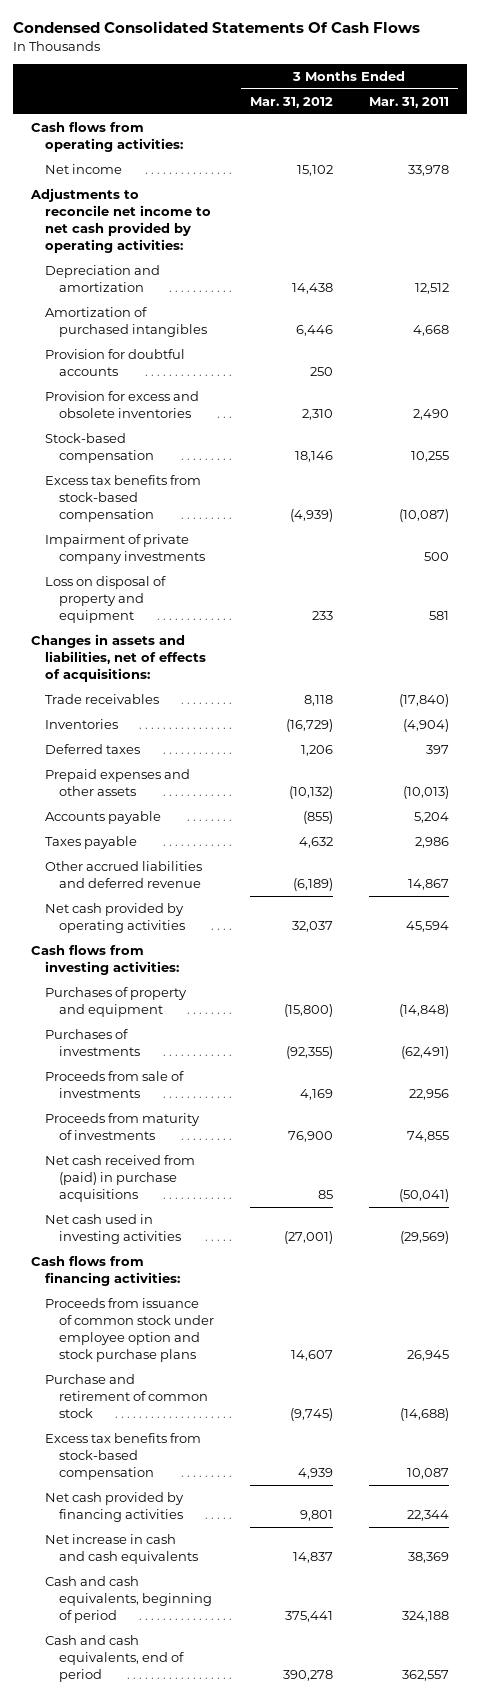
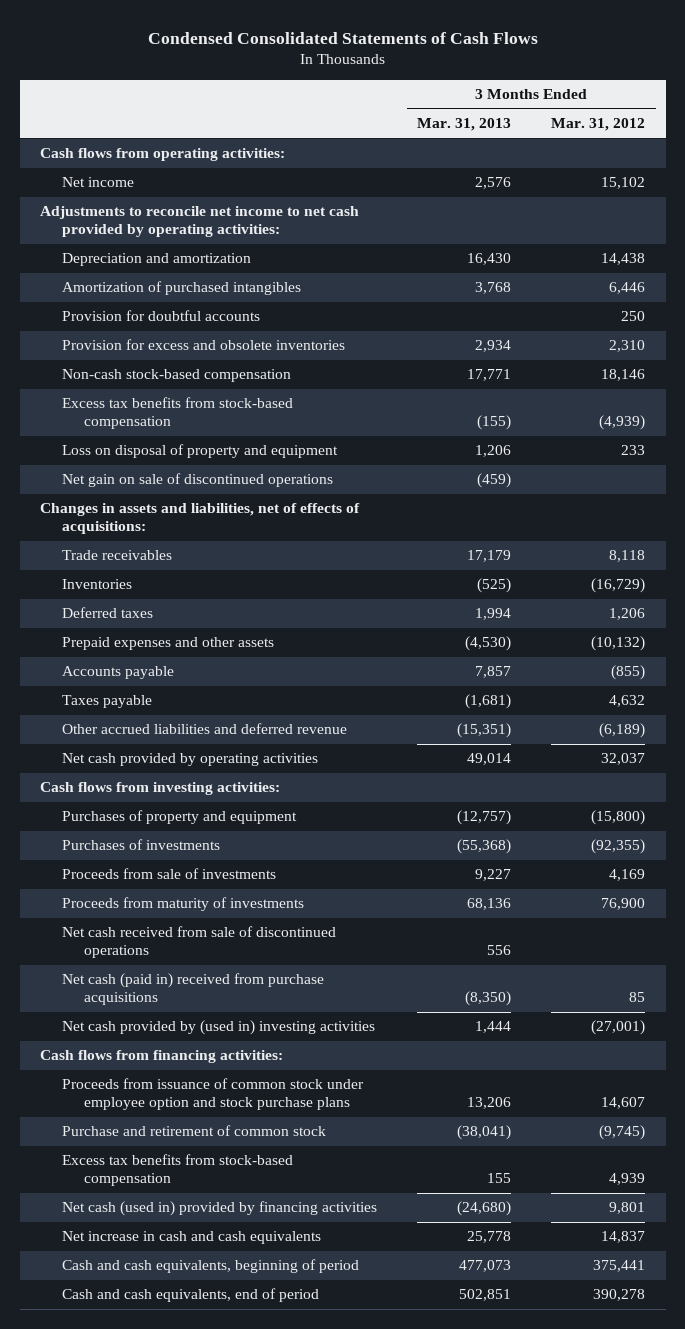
- Condensed Consolidated Statements Of Cash Flows
+ Condensed Consolidated Statements of Cash Flows
- | 3 Months Ended Mar. 31, 2012 | 3 Months Ended Mar. 31, 2011
+ | 3 Months Ended Mar. 31, 2013 | 3 Months Ended Mar. 31, 2012
- Stock-based compensation | 18,146 | 10,255
+ Non-cash stock-based compensation | 17,771 | 18,146
- Impairment of private company investments | | 500
+ Net gain on sale of discontinued operations | (459) |
- Net cash received from (paid) in purchase acquisitions | 85 | (50,041)
- Net cash used in investing activities | (27,001) | (29,569)
+ Net cash received from sale of discontinued operations | 556 |
+ Net cash (paid in) received from purchase acquisitions | (8,350) | 85
+ Net cash provided by (used in) investing activities | 1,444 | (27,001)
- Net cash provided by financing activities | 9,801 | 22,344
+ Net cash (used in) provided by financing activities | (24,680) | 9,801

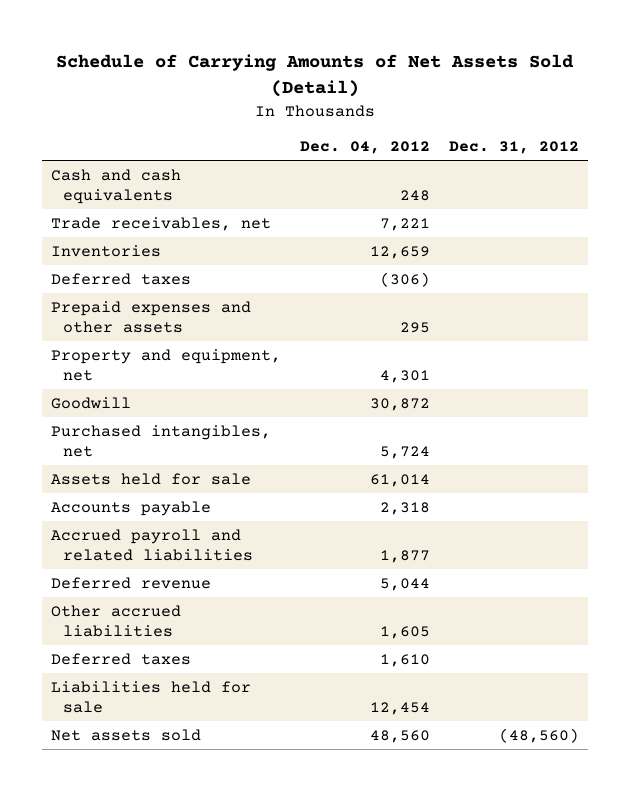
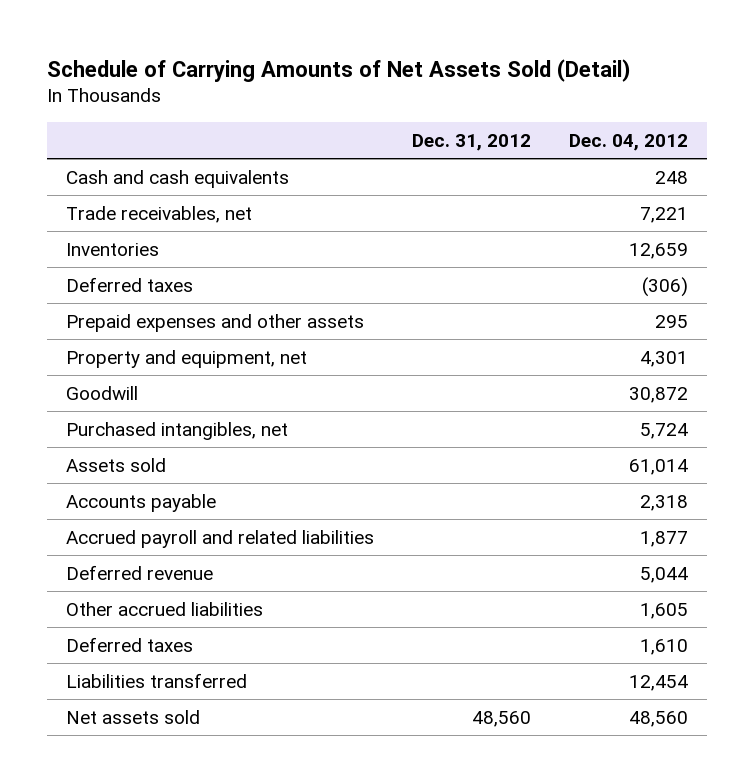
- | Dec. 04, 2012 | Dec. 31, 2012
+ | Dec. 31, 2012 | Dec. 04, 2012
- Assets held for sale | 61,014 |
+ Assets sold | | 61,014
- Liabilities held for sale | 12,454 |
- Net assets sold | 48,560 | (48,560)
+ Liabilities transferred | | 12,454
+ Net assets sold | 48,560 | 48,560

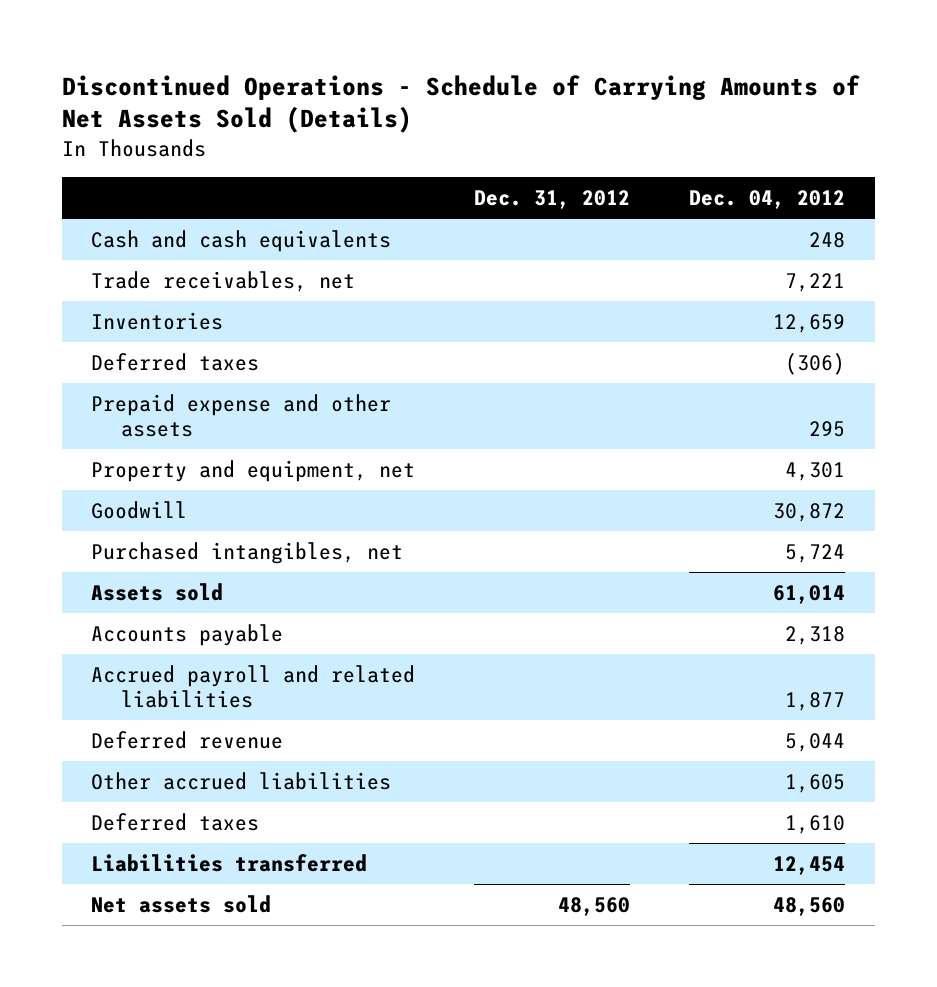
- Schedule of Carrying Amounts of Net Assets Sold (Detail)
+ Discontinued Operations - Schedule of Carrying Amounts of Net Assets Sold (Details)
- Prepaid expenses and other assets | | 295
+ Prepaid expense and other assets | | 295

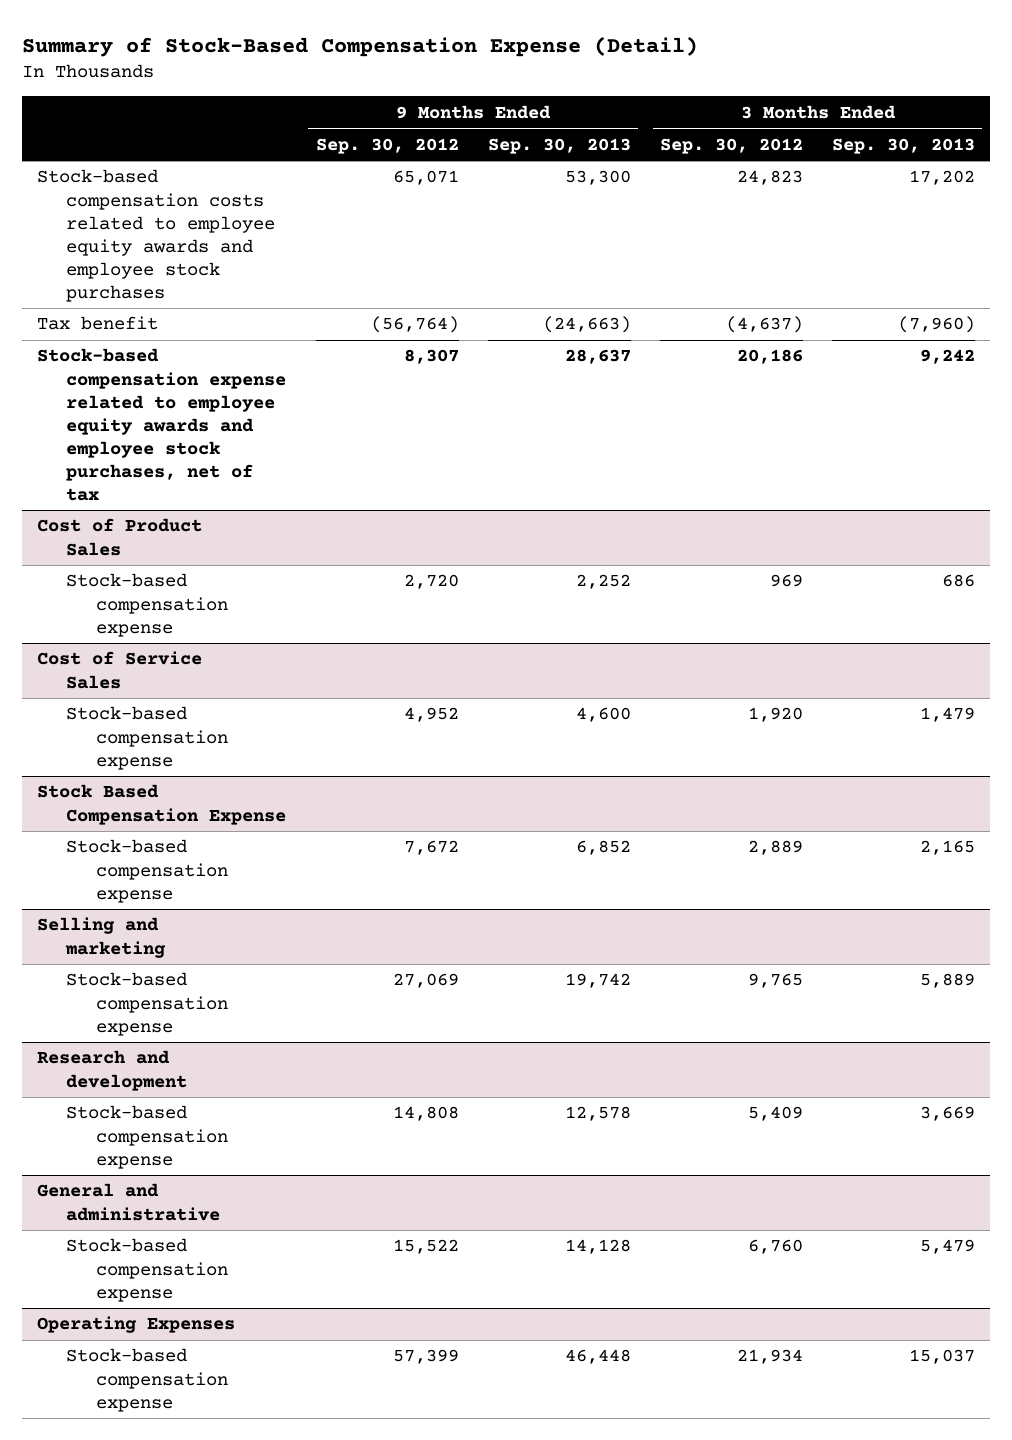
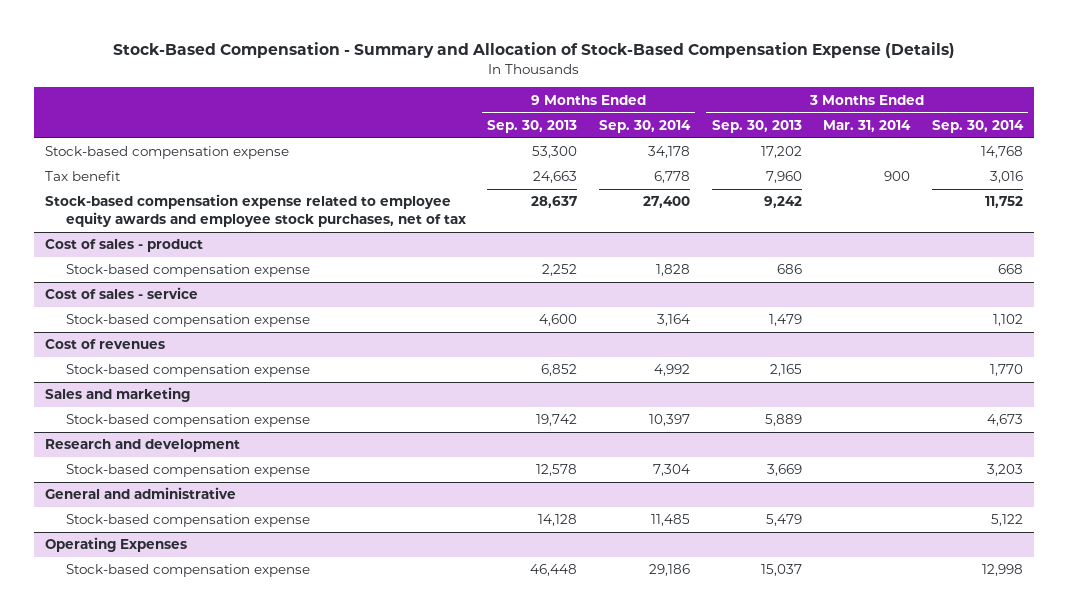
- Summary of Stock-Based Compensation Expense (Detail)
+ Stock-Based Compensation - Summary and Allocation of Stock-Based Compensation Expense (Details)
- | 9 Months Ended Sep. 30, 2012 | 9 Months Ended Sep. 30, 2013 | 3 Months Ended Sep. 30, 2012 | 3 Months Ended Sep. 30, 2013
+ | 9 Months Ended Sep. 30, 2013 | 9 Months Ended Sep. 30, 2014 | 3 Months Ended Sep. 30, 2013 | 3 Months Ended Mar. 31, 2014 | 3 Months Ended Sep. 30, 2014
- Stock-based compensation costs related to employee equity awards and employee stock purchases | 65,071 | 53,300 | 24,823 | 17,202
- Tax benefit | (56,764) | (24,663) | (4,637) | (7,960)
+ Stock-based compensation expense | 53,300 | 34,178 | 17,202 | | 14,768
+ Tax benefit | 24,663 | 6,778 | 7,960 | 900 | 3,016
- Cost of Product Sales
+ Cost of sales - product
- Cost of Service Sales
+ Cost of sales - service
- Stock Based Compensation Expense
+ Cost of revenues
- Selling and marketing
+ Sales and marketing

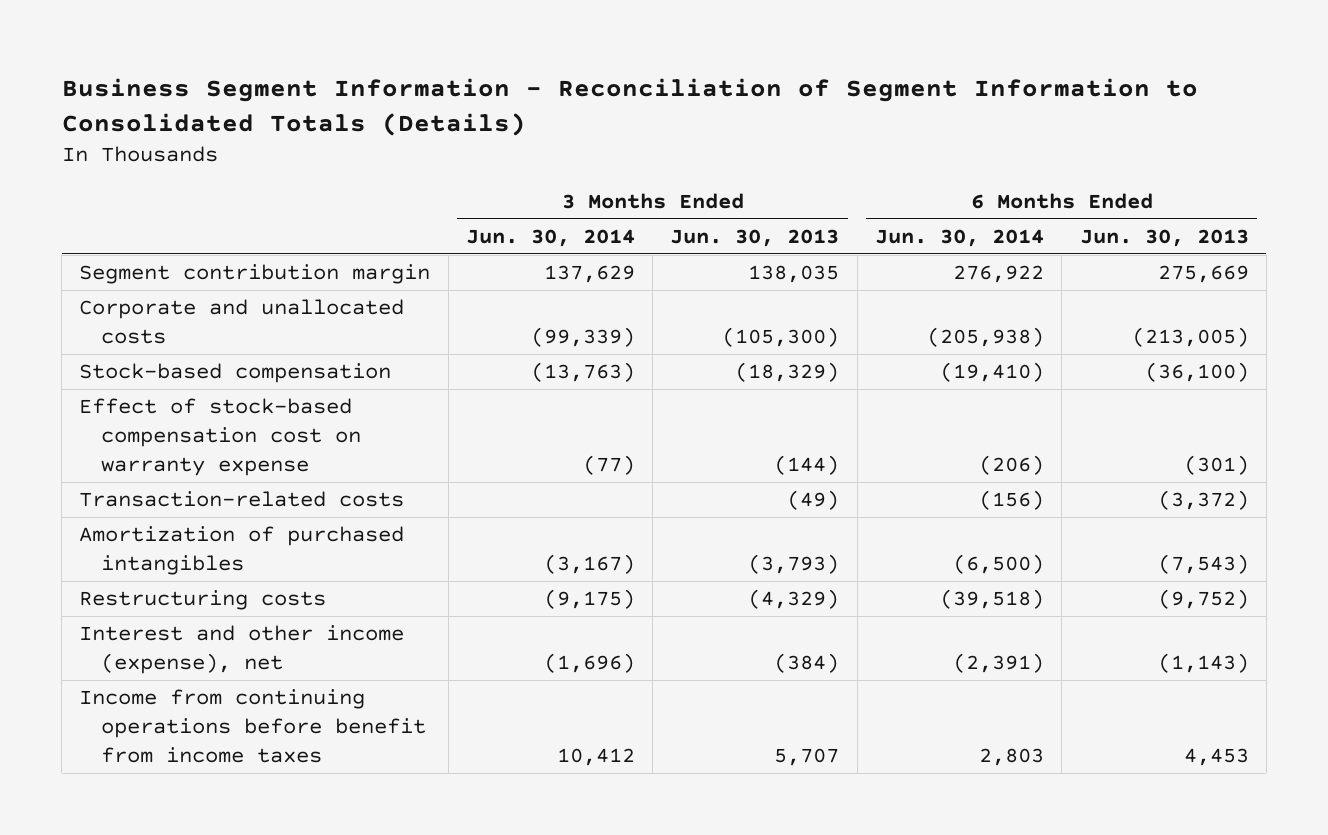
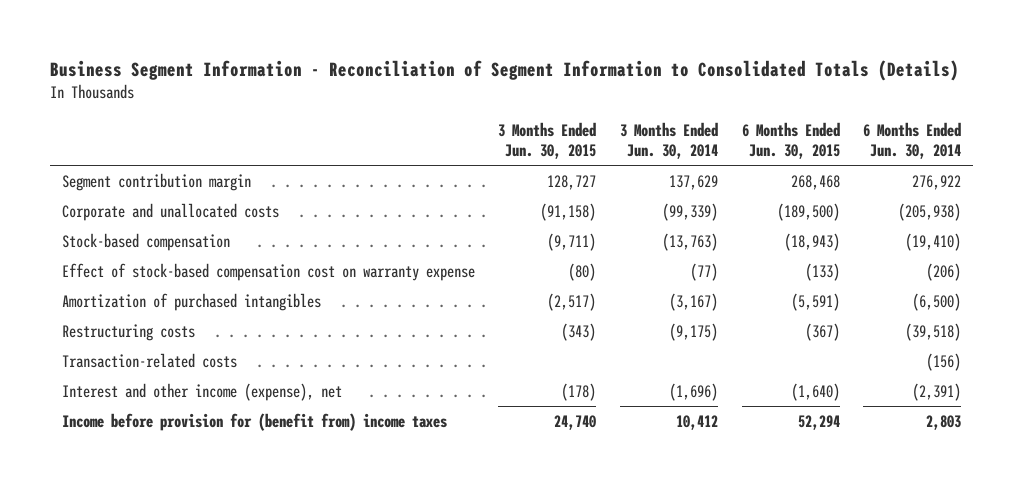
- | 3 Months Ended Jun. 30, 2014 | 3 Months Ended Jun. 30, 2013 | 6 Months Ended Jun. 30, 2014 | 6 Months Ended Jun. 30, 2013
+ | 3 Months Ended Jun. 30, 2015 | 3 Months Ended Jun. 30, 2014 | 6 Months Ended Jun. 30, 2015 | 6 Months Ended Jun. 30, 2014
moved down: Transaction-related costs | | | | (156)
- Income from continuing operations before benefit from income taxes | 10,412 | 5,707 | 2,803 | 4,453
+ Income before provision for (benefit from) income taxes | 24,740 | 10,412 | 52,294 | 2,803

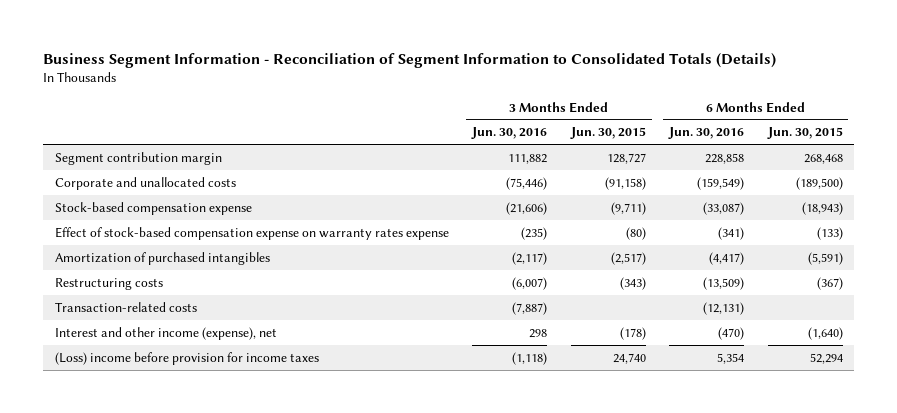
- | 3 Months Ended Jun. 30, 2015 | 3 Months Ended Jun. 30, 2014 | 6 Months Ended Jun. 30, 2015 | 6 Months Ended Jun. 30, 2014
+ | 3 Months Ended Jun. 30, 2016 | 3 Months Ended Jun. 30, 2015 | 6 Months Ended Jun. 30, 2016 | 6 Months Ended Jun. 30, 2015
- Stock-based compensation | (9,711) | (13,763) | (18,943) | (19,410)
- Effect of stock-based compensation cost on warranty expense | (80) | (77) | (133) | (206)
+ Stock-based compensation expense | (21,606) | (9,711) | (33,087) | (18,943)
+ Effect of stock-based compensation expense on warranty rates expense | (235) | (80) | (341) | (133)
- Income before provision for (benefit from) income taxes | 24,740 | 10,412 | 52,294 | 2,803
+ (Loss) income before provision for income taxes | (1,118) | 24,740 | 5,354 | 52,294

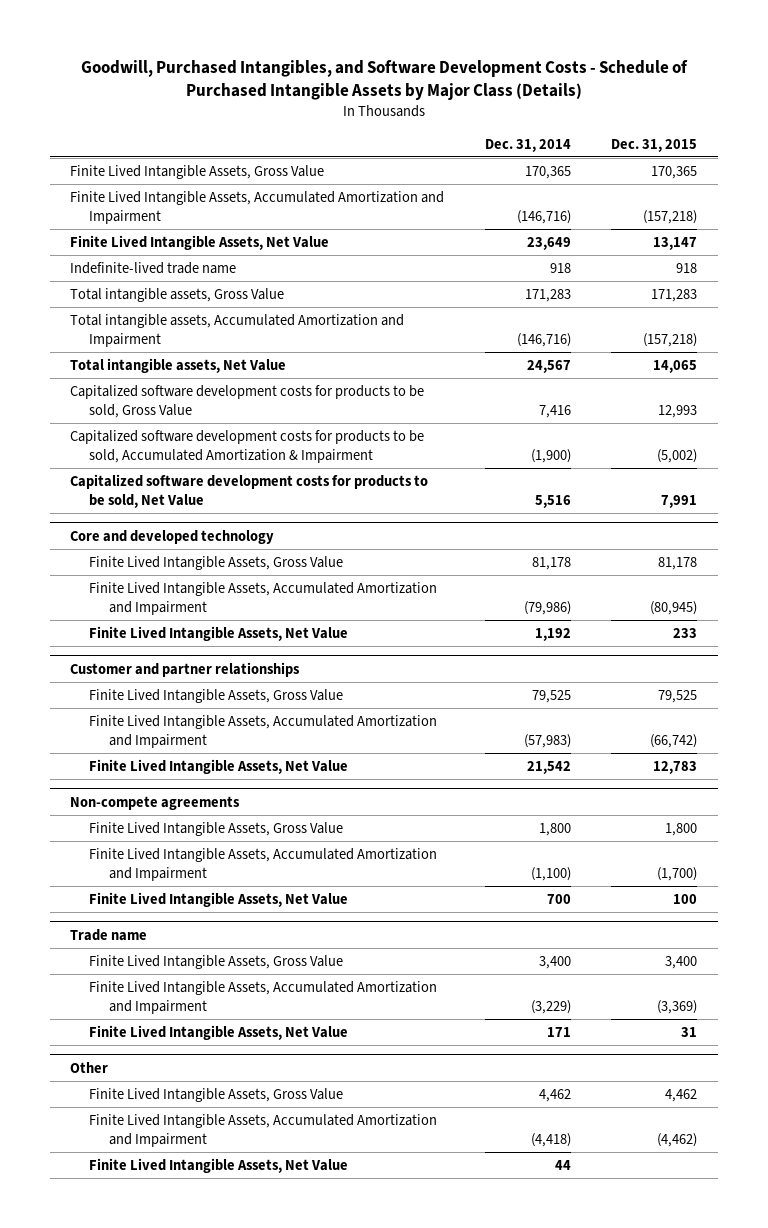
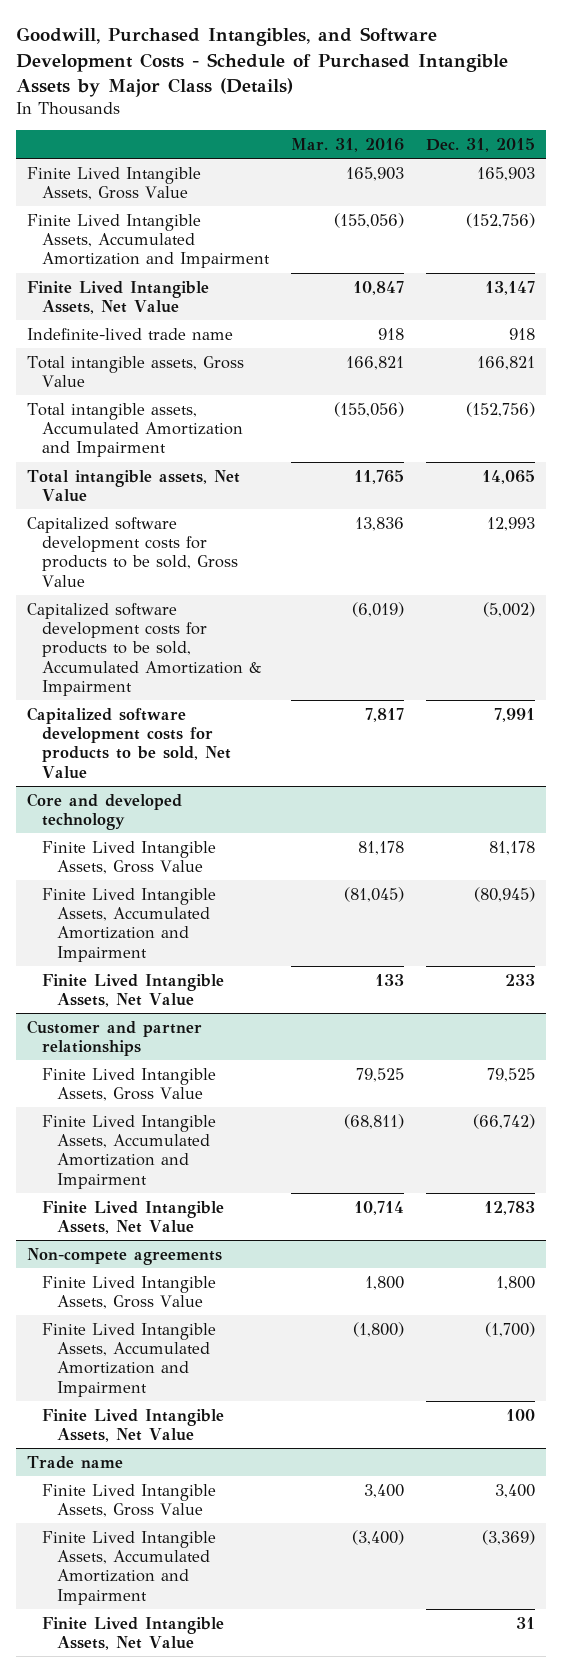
- | Dec. 31, 2014 | Dec. 31, 2015
+ | Mar. 31, 2016 | Dec. 31, 2015
- Finite Lived Intangible Assets, Gross Value | 170,365 | 170,365
- Finite Lived Intangible Assets, Accumulated Amortization and Impairment | (146,716) | (157,218)
+ Finite Lived Intangible Assets, Gross Value | 165,903 | 165,903
+ Finite Lived Intangible Assets, Accumulated Amortization and Impairment | (155,056) | (152,756)
- Total intangible assets, Gross Value | 171,283 | 171,283
- Total intangible assets, Accumulated Amortization and Impairment | (146,716) | (157,218)
+ Total intangible assets, Gross Value | 166,821 | 166,821
+ Total intangible assets, Accumulated Amortization and Impairment | (155,056) | (152,756)
- Other
- Finite Lived Intangible Assets, Gross Value | 4,462 | 4,462
- Finite Lived Intangible Assets, Accumulated Amortization and Impairment | (4,418) | (4,462)
- Finite Lived Intangible Assets, Net Value | 44 |

